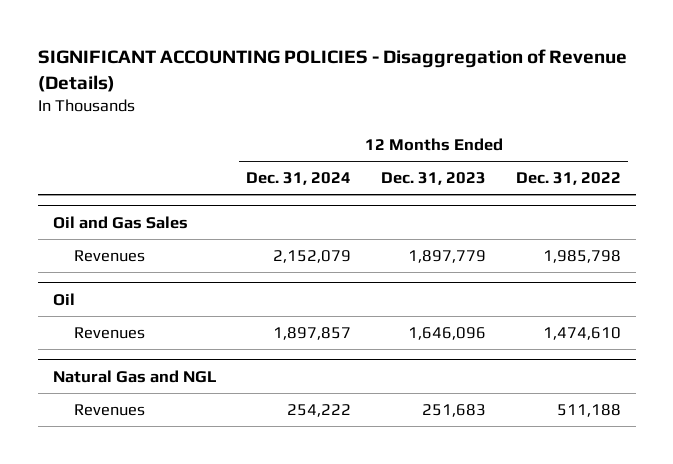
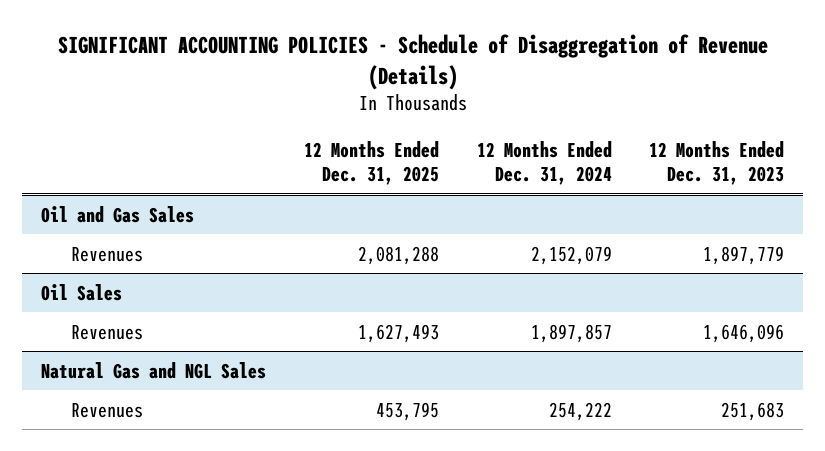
- SIGNIFICANT ACCOUNTING POLICIES - Disaggregation of Revenue (Details)
+ SIGNIFICANT ACCOUNTING POLICIES - Schedule of Disaggregation of Revenue (Details)
- | 12 Months Ended Dec. 31, 2024 | 12 Months Ended Dec. 31, 2023 | 12 Months Ended Dec. 31, 2022
+ | 12 Months Ended Dec. 31, 2025 | 12 Months Ended Dec. 31, 2024 | 12 Months Ended Dec. 31, 2023
- Oil
+ Oil Sales
- Natural Gas and NGL
+ Natural Gas and NGL Sales

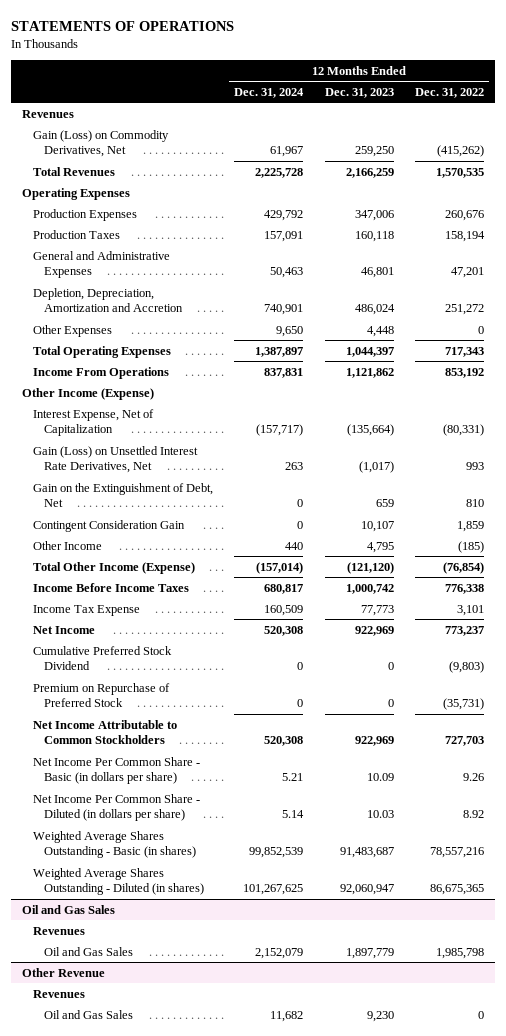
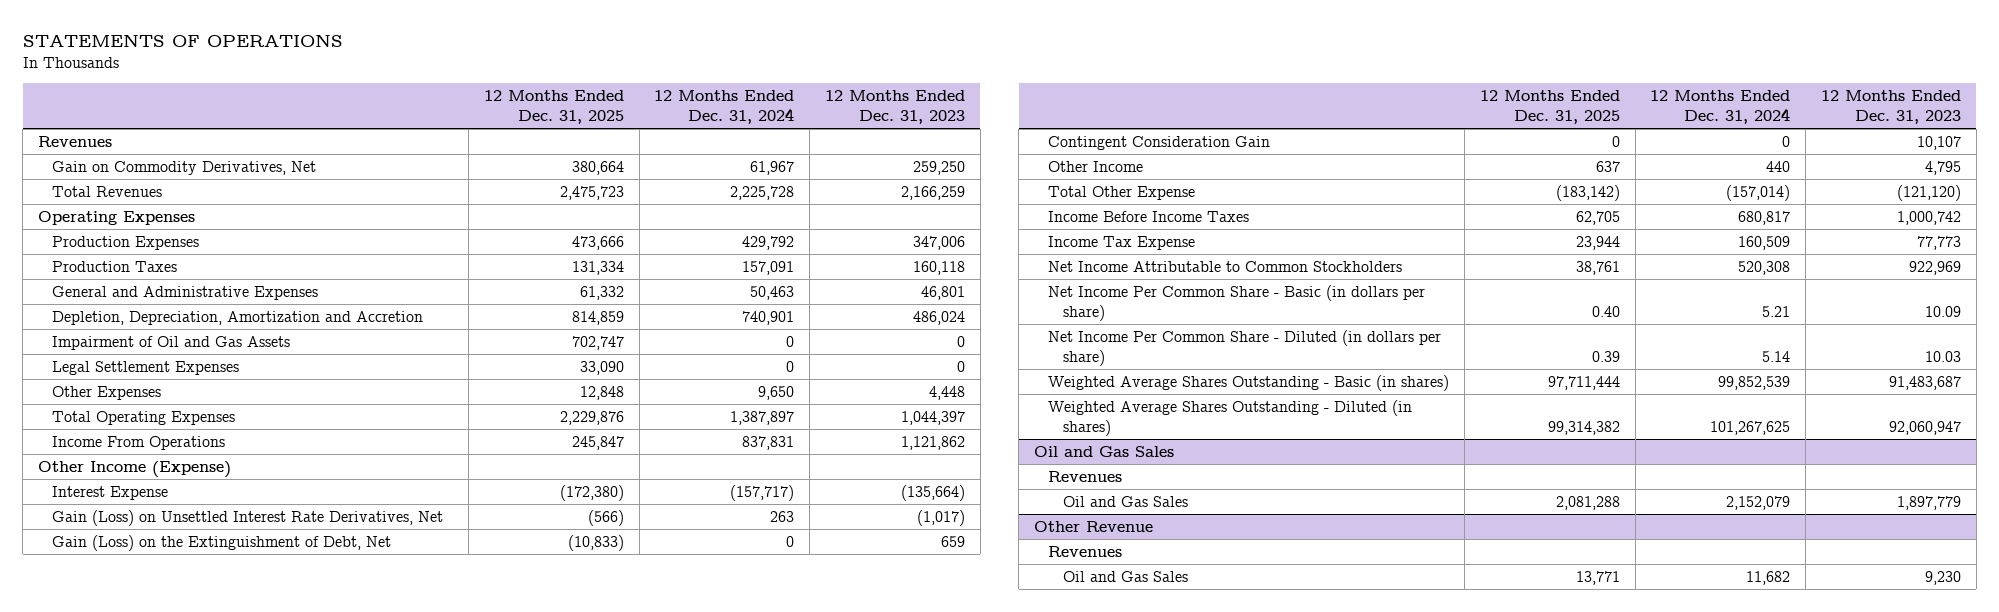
- | 12 Months Ended Dec. 31, 2024 | 12 Months Ended Dec. 31, 2023 | 12 Months Ended Dec. 31, 2022
+ | 12 Months Ended Dec. 31, 2025 | 12 Months Ended Dec. 31, 2024 | 12 Months Ended Dec. 31, 2023
- Gain (Loss) on Commodity Derivatives, Net | 61,967 | 259,250 | (415,262)
+ Gain on Commodity Derivatives, Net | 380,664 | 61,967 | 259,250
+ Impairment of Oil and Gas Assets | 702,747 | 0 | 0
+ Legal Settlement Expenses | 33,090 | 0 | 0
- Interest Expense, Net of Capitalization | (157,717) | (135,664) | (80,331)
+ Interest Expense | (172,380) | (157,717) | (135,664)
- Gain on the Extinguishment of Debt, Net | 0 | 659 | 810
+ Gain (Loss) on the Extinguishment of Debt, Net | (10,833) | 0 | 659
- Total Other Income (Expense) | (157,014) | (121,120) | (76,854)
+ Total Other Expense | (183,142) | (157,014) | (121,120)
- Net Income | 520,308 | 922,969 | 773,237
- Cumulative Preferred Stock Dividend | 0 | 0 | (9,803)
- Premium on Repurchase of Preferred Stock | 0 | 0 | (35,731)

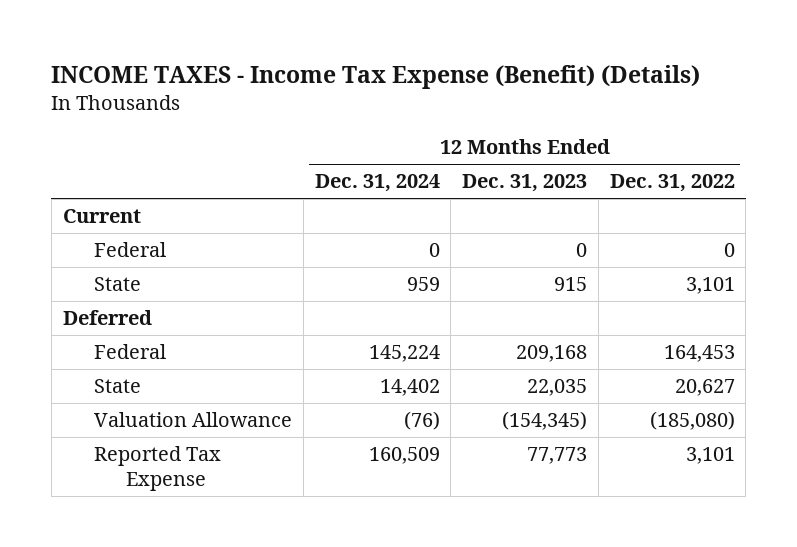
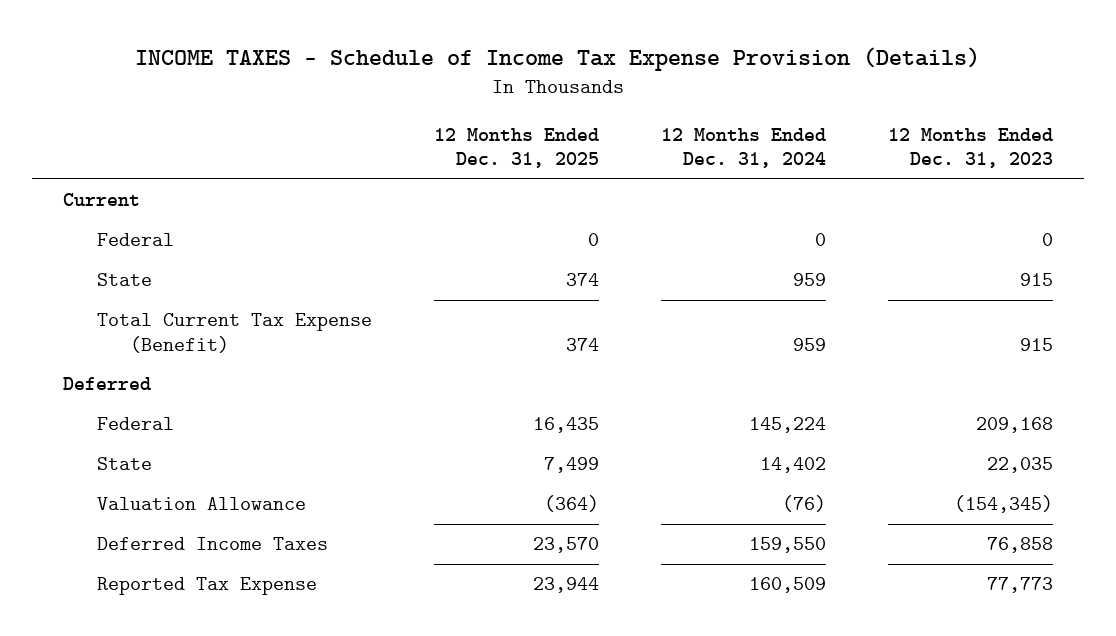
- INCOME TAXES - Income Tax Expense (Benefit) (Details)
+ INCOME TAXES - Schedule of Income Tax Expense Provision (Details)
- | 12 Months Ended Dec. 31, 2024 | 12 Months Ended Dec. 31, 2023 | 12 Months Ended Dec. 31, 2022
+ | 12 Months Ended Dec. 31, 2025 | 12 Months Ended Dec. 31, 2024 | 12 Months Ended Dec. 31, 2023
+ Total Current Tax Expense (Benefit) | 374 | 959 | 915
+ Deferred Income Taxes | 23,570 | 159,550 | 76,858

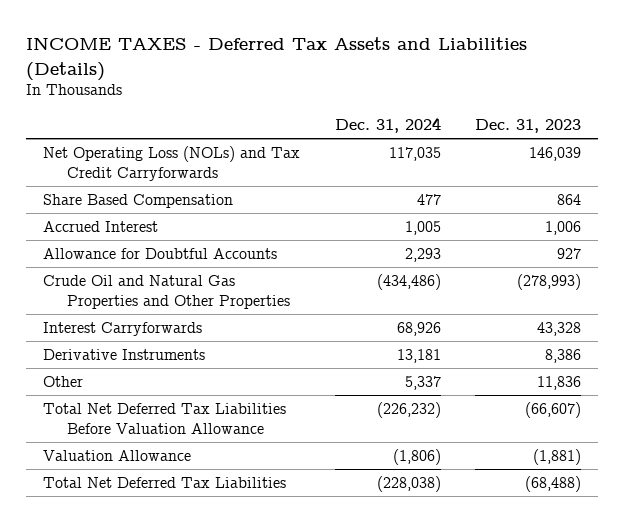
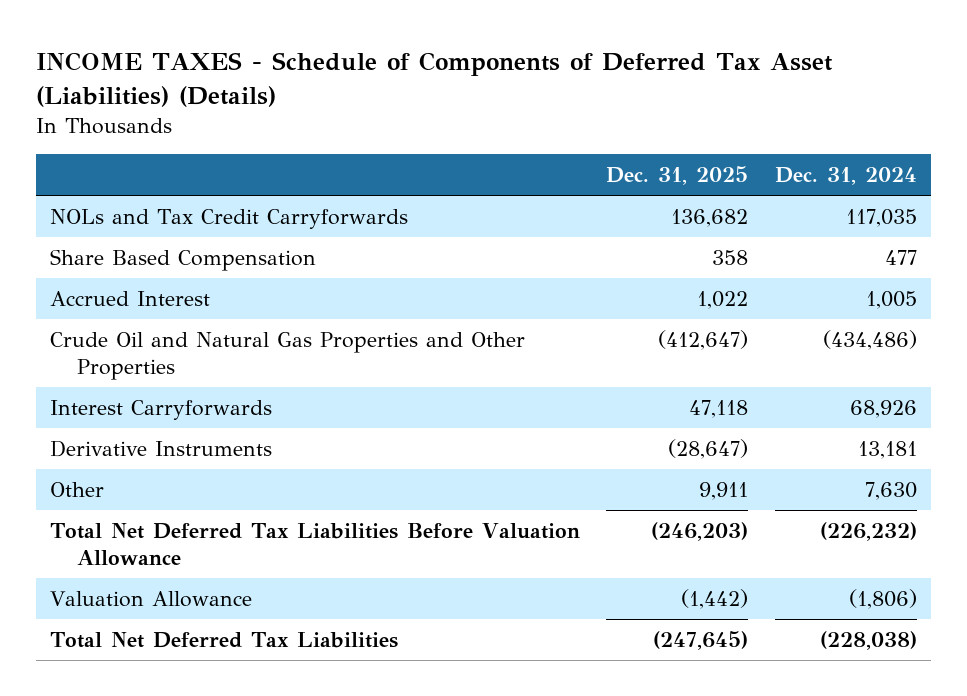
- INCOME TAXES - Deferred Tax Assets and Liabilities (Details)
+ INCOME TAXES - Schedule of Components of Deferred Tax Asset (Liabilities) (Details)
- | Dec. 31, 2024 | Dec. 31, 2023
+ | Dec. 31, 2025 | Dec. 31, 2024
- Net Operating Loss (NOLs) and Tax Credit Carryforwards | 117,035 | 146,039
+ NOLs and Tax Credit Carryforwards | 136,682 | 117,035
- Allowance for Doubtful Accounts | 2,293 | 927
- Other | 5,337 | 11,836
+ Other | 9,911 | 7,630

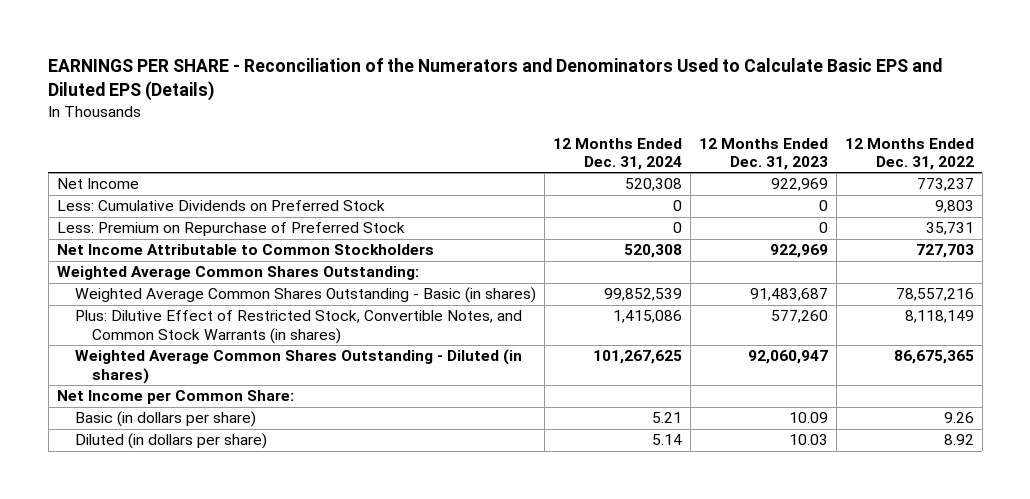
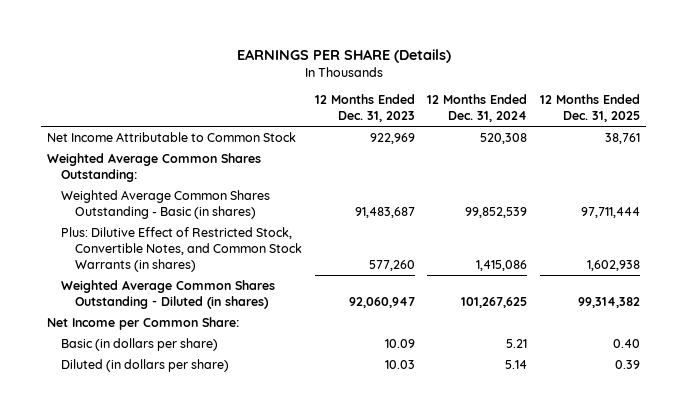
- EARNINGS PER SHARE - Reconciliation of the Numerators and Denominators Used to Calculate Basic EPS and Diluted EPS (Details)
+ EARNINGS PER SHARE (Details)
- | 12 Months Ended Dec. 31, 2024 | 12 Months Ended Dec. 31, 2023 | 12 Months Ended Dec. 31, 2022
+ | 12 Months Ended Dec. 31, 2023 | 12 Months Ended Dec. 31, 2024 | 12 Months Ended Dec. 31, 2025
- Net Income | 520,308 | 922,969 | 773,237
- Less: Cumulative Dividends on Preferred Stock | 0 | 0 | 9,803
- Less: Premium on Repurchase of Preferred Stock | 0 | 0 | 35,731
- Net Income Attributable to Common Stockholders | 520,308 | 922,969 | 727,703
+ Net Income Attributable to Common Stock | 922,969 | 520,308 | 38,761

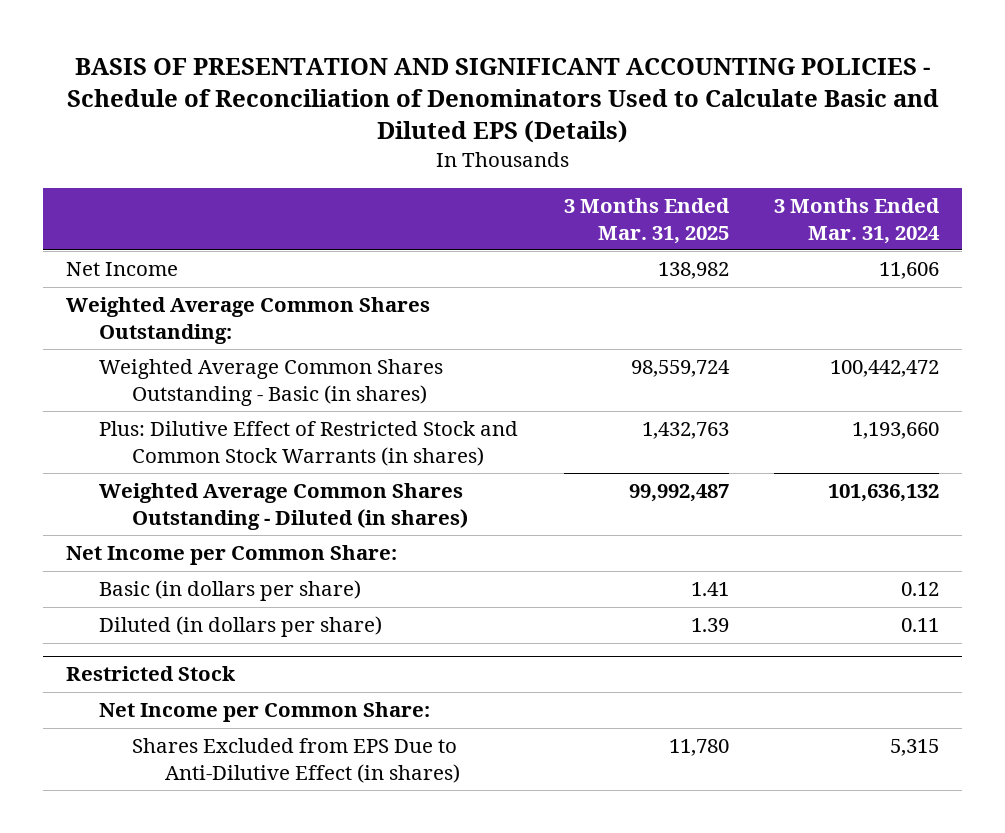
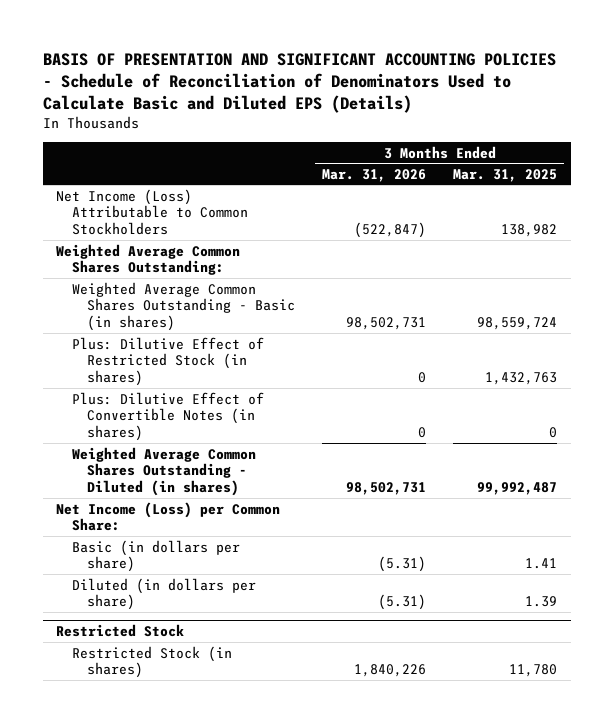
- | 3 Months Ended Mar. 31, 2025 | 3 Months Ended Mar. 31, 2024
+ | 3 Months Ended Mar. 31, 2026 | 3 Months Ended Mar. 31, 2025
- Net Income | 138,982 | 11,606
+ Net Income (Loss) Attributable to Common Stockholders | (522,847) | 138,982
- Plus: Dilutive Effect of Restricted Stock and Common Stock Warrants (in shares) | 1,432,763 | 1,193,660
+ Plus: Dilutive Effect of Restricted Stock (in shares) | 0 | 1,432,763
+ Plus: Dilutive Effect of Convertible Notes (in shares) | 0 | 0
- Net Income per Common Share:
+ Net Income (Loss) per Common Share:
@ Restricted Stock
- Net Income per Common Share:
- Shares Excluded from EPS Due to Anti-Dilutive Effect (in shares) | 11,780 | 5,315
+ Restricted Stock (in shares) | 1,840,226 | 11,780

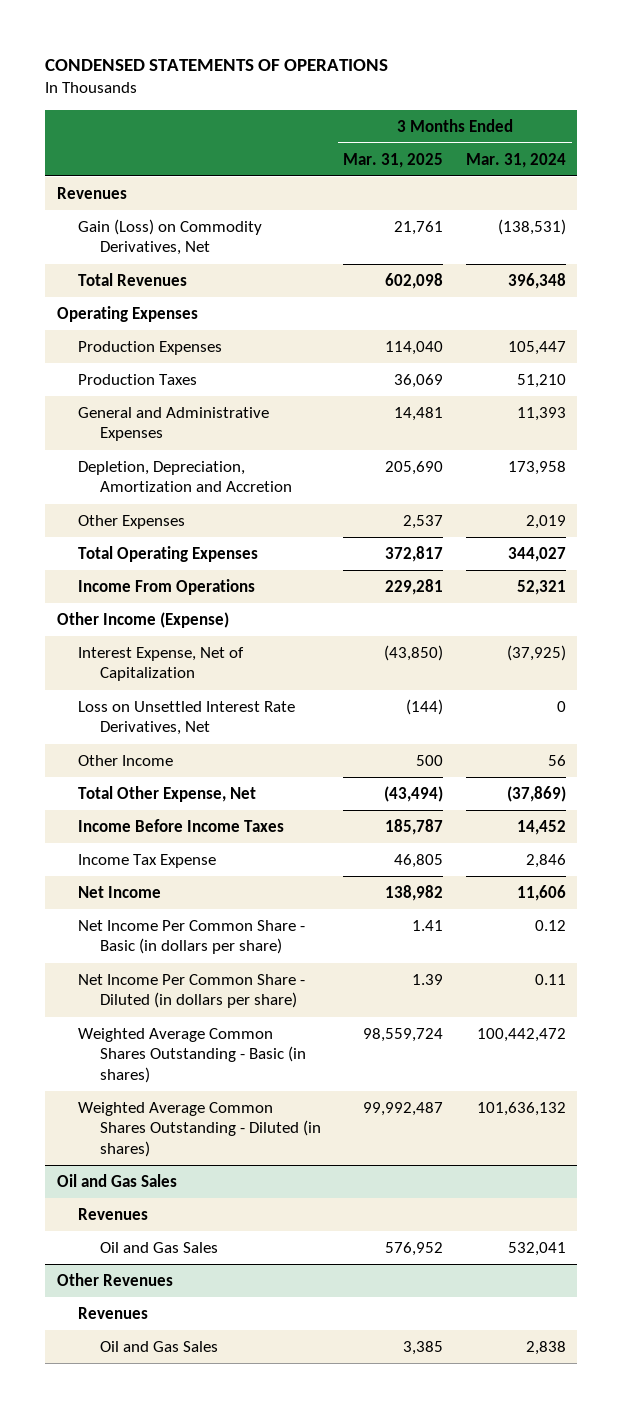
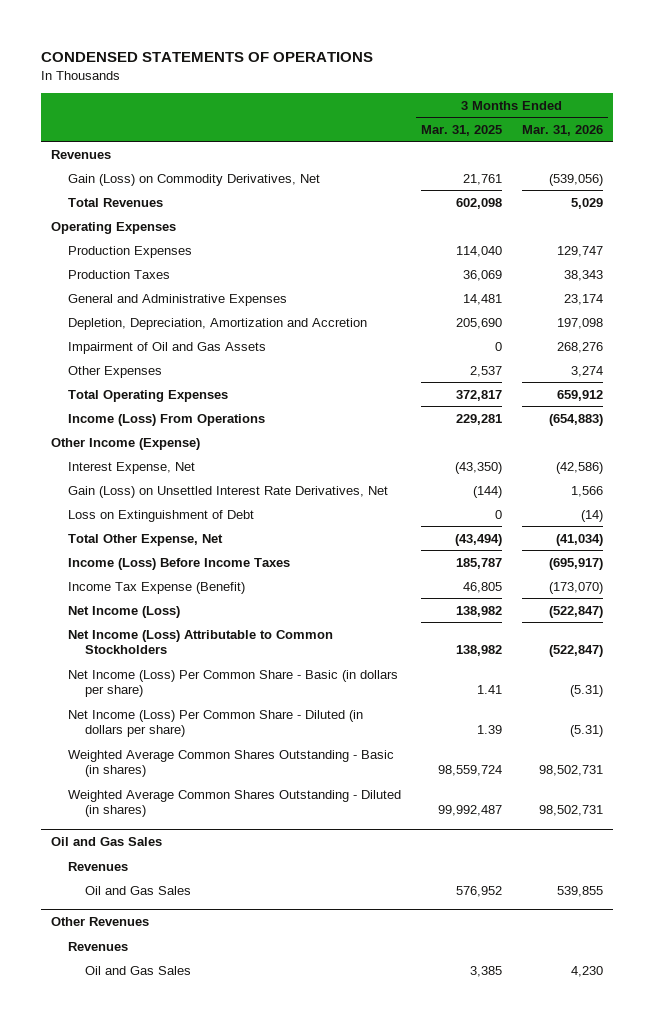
- | 3 Months Ended Mar. 31, 2025 | 3 Months Ended Mar. 31, 2024
+ | 3 Months Ended Mar. 31, 2025 | 3 Months Ended Mar. 31, 2026
+ Impairment of Oil and Gas Assets | 0 | 268,276
- Income From Operations | 229,281 | 52,321
+ Income (Loss) From Operations | 229,281 | (654,883)
- Interest Expense, Net of Capitalization | (43,850) | (37,925)
- Loss on Unsettled Interest Rate Derivatives, Net | (144) | 0
- Other Income | 500 | 56
+ Interest Expense, Net | (43,350) | (42,586)
+ Gain (Loss) on Unsettled Interest Rate Derivatives, Net | (144) | 1,566
+ Loss on Extinguishment of Debt | 0 | (14)
- Income Before Income Taxes | 185,787 | 14,452
- Income Tax Expense | 46,805 | 2,846
- Net Income | 138,982 | 11,606
- Net Income Per Common Share - Basic (in dollars per share) | 1.41 | 0.12
- Net Income Per Common Share - Diluted (in dollars per share) | 1.39 | 0.11
+ Income (Loss) Before Income Taxes | 185,787 | (695,917)
+ Income Tax Expense (Benefit) | 46,805 | (173,070)
+ Net Income (Loss) | 138,982 | (522,847)
+ Net Income (Loss) Attributable to Common Stockholders | 138,982 | (522,847)
+ Net Income (Loss) Per Common Share - Basic (in dollars per share) | 1.41 | (5.31)
+ Net Income (Loss) Per Common Share - Diluted (in dollars per share) | 1.39 | (5.31)

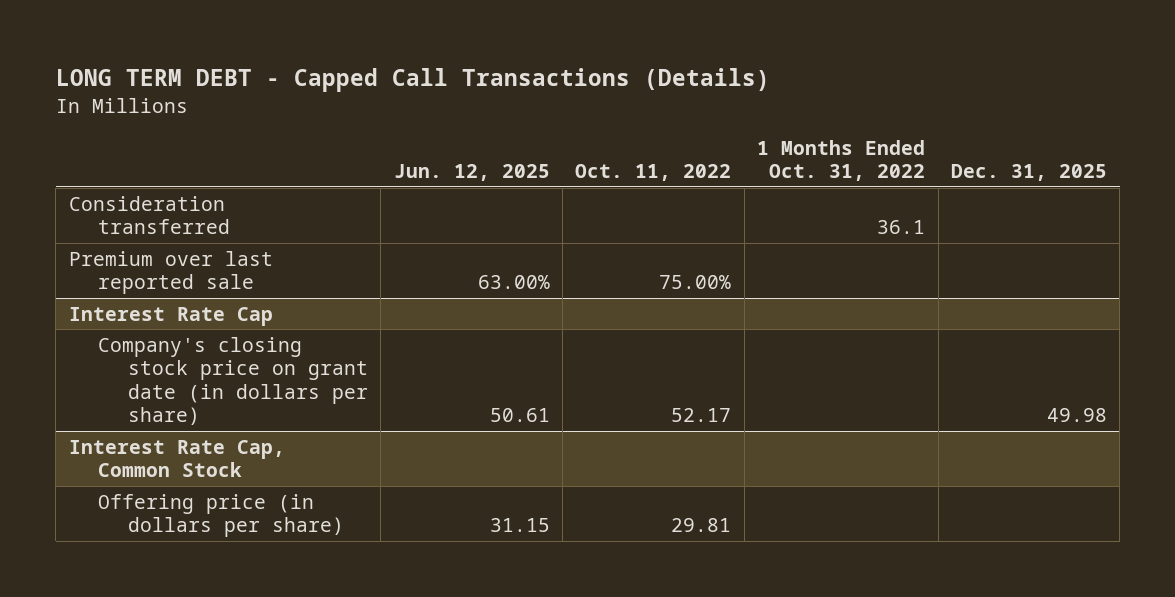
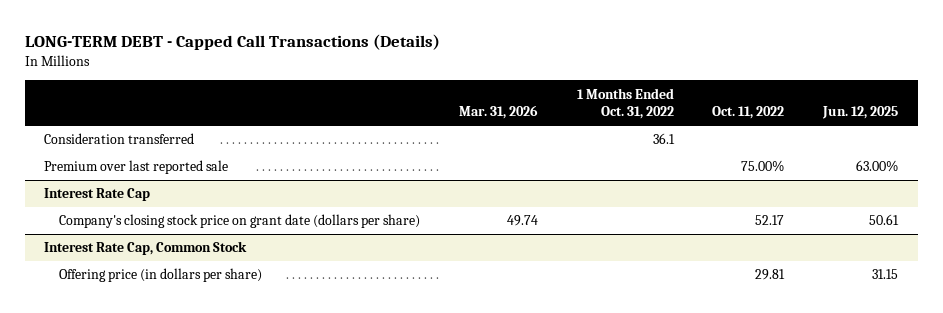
- LONG TERM DEBT - Capped Call Transactions (Details)
+ LONG-TERM DEBT - Capped Call Transactions (Details)
- | Jun. 12, 2025 | Oct. 11, 2022 | 1 Months Ended Oct. 31, 2022 | Dec. 31, 2025
+ | Mar. 31, 2026 | 1 Months Ended Oct. 31, 2022 | Oct. 11, 2022 | Jun. 12, 2025
@ Interest Rate Cap
- Company's closing stock price on grant date (in dollars per share) | 50.61 | 52.17 | | 49.98
+ Company's closing stock price on grant date (dollars per share) | 49.74 | | 52.17 | 50.61

